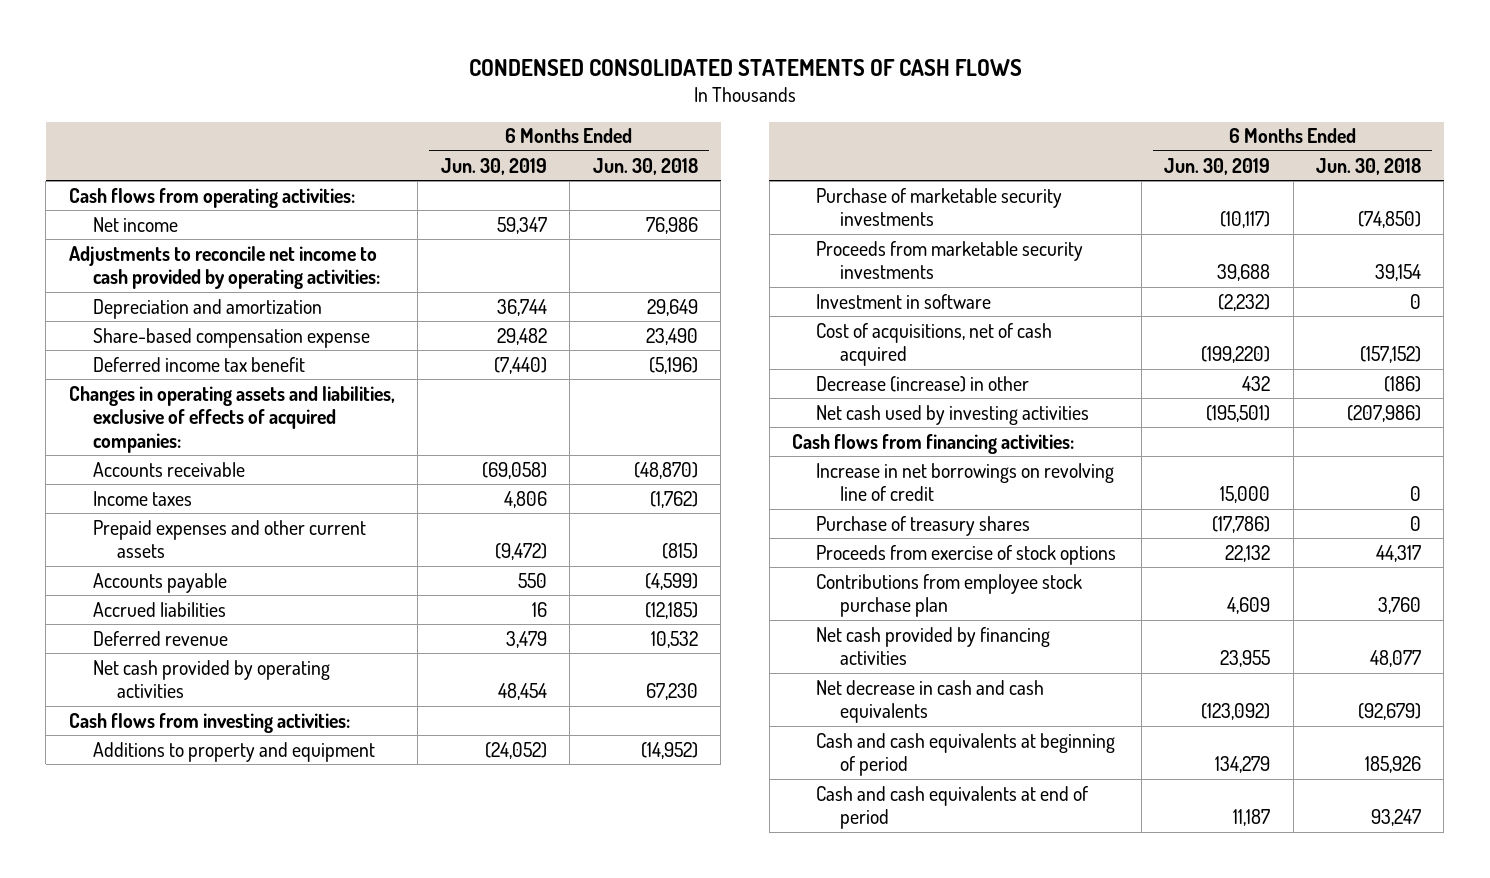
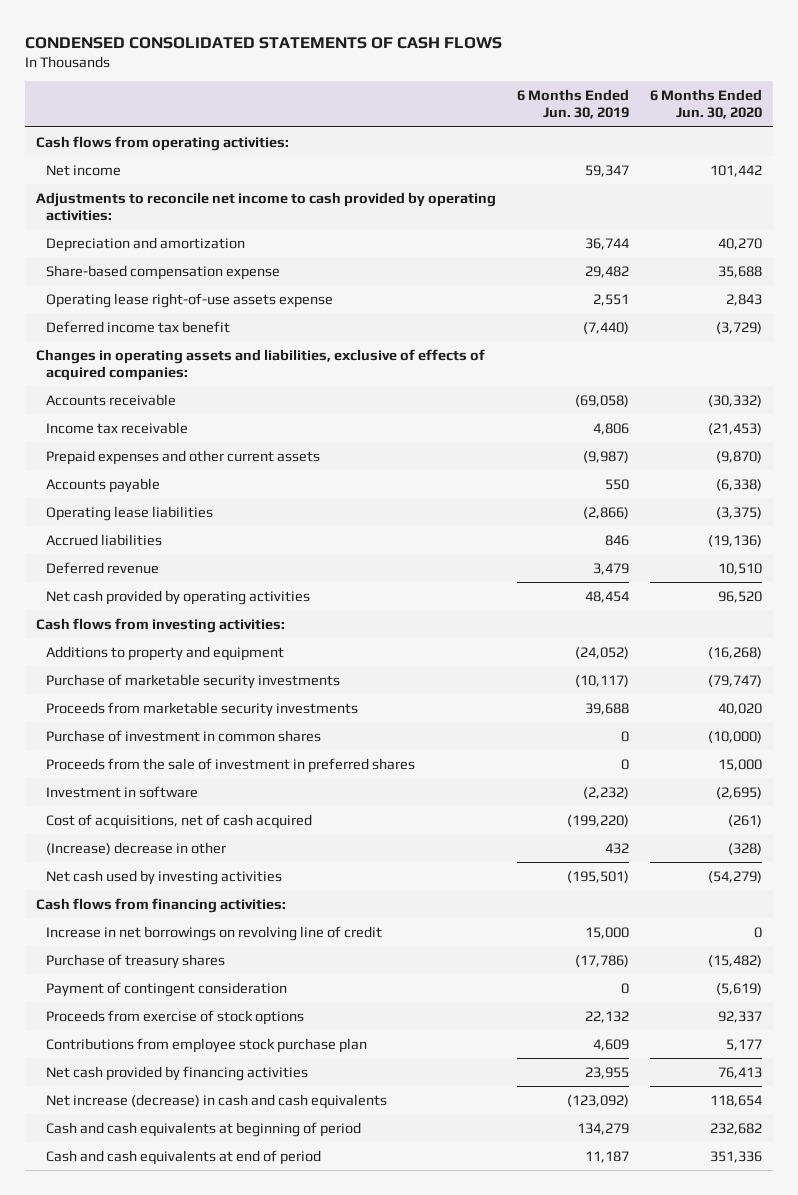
- | 6 Months Ended Jun. 30, 2019 | 6 Months Ended Jun. 30, 2018
+ | 6 Months Ended Jun. 30, 2019 | 6 Months Ended Jun. 30, 2020
+ Operating lease right-of-use assets expense | 2,551 | 2,843
- Income taxes | 4,806 | (1,762)
- Prepaid expenses and other current assets | (9,472) | (815)
+ Income tax receivable | 4,806 | (21,453)
+ Prepaid expenses and other current assets | (9,987) | (9,870)
- Accrued liabilities | 16 | (12,185)
+ Operating lease liabilities | (2,866) | (3,375)
+ Accrued liabilities | 846 | (19,136)
+ Purchase of investment in common shares | 0 | (10,000)
+ Proceeds from the sale of investment in preferred shares | 0 | 15,000
- Decrease (increase) in other | 432 | (186)
+ (Increase) decrease in other | 432 | (328)
+ Payment of contingent consideration | 0 | (5,619)
- Net decrease in cash and cash equivalents | (123,092) | (92,679)
+ Net increase (decrease) in cash and cash equivalents | (123,092) | 118,654

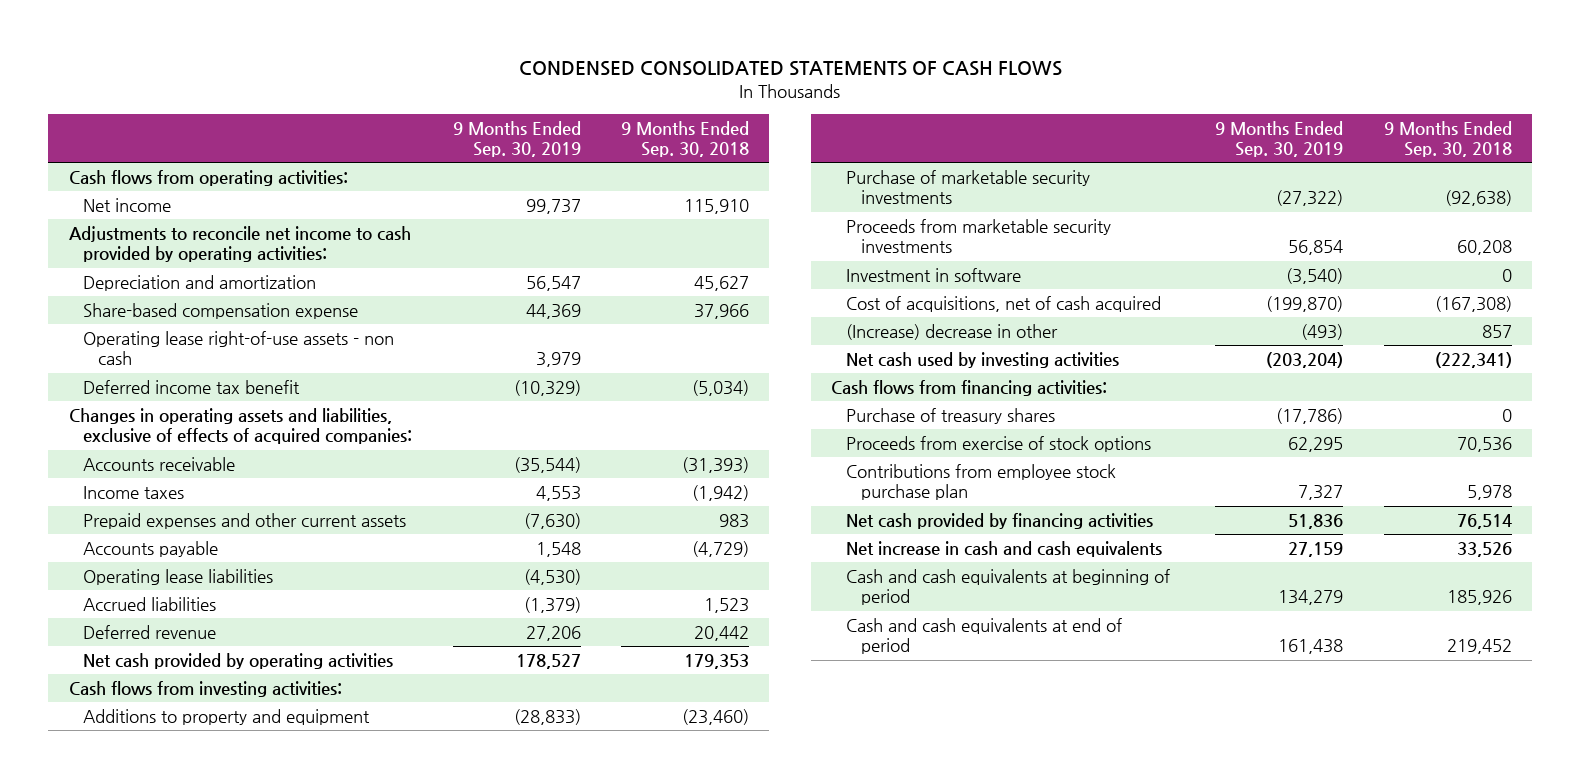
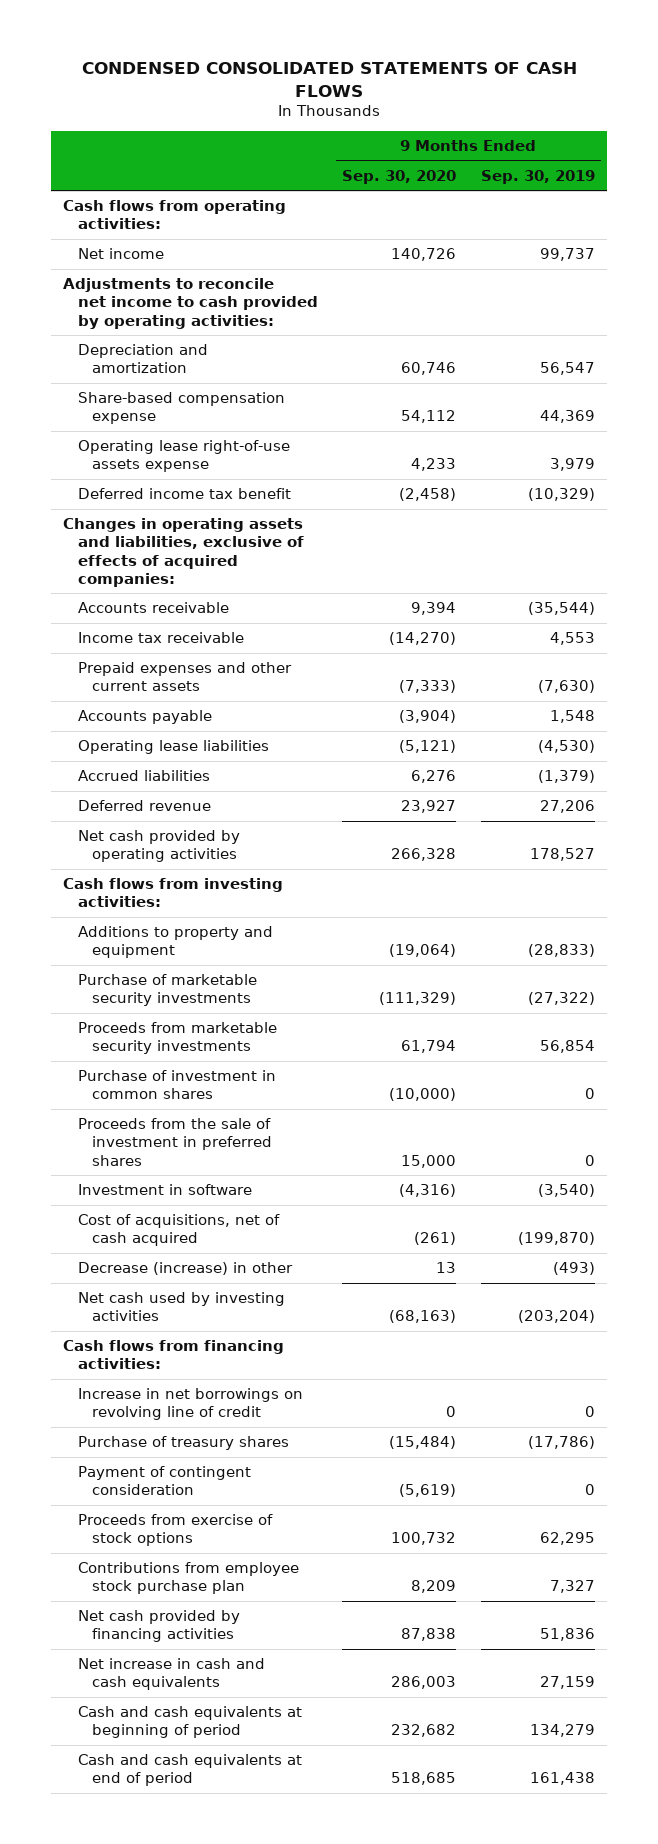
- | 9 Months Ended Sep. 30, 2019 | 9 Months Ended Sep. 30, 2018
+ | 9 Months Ended Sep. 30, 2020 | 9 Months Ended Sep. 30, 2019
- Operating lease right-of-use assets - non cash | 3,979 |
+ Operating lease right-of-use assets expense | 4,233 | 3,979
- Income taxes | 4,553 | (1,942)
+ Income tax receivable | (14,270) | 4,553
+ Purchase of investment in common shares | (10,000) | 0
+ Proceeds from the sale of investment in preferred shares | 15,000 | 0
- (Increase) decrease in other | (493) | 857
+ Decrease (increase) in other | 13 | (493)
+ Increase in net borrowings on revolving line of credit | 0 | 0
+ Payment of contingent consideration | (5,619) | 0

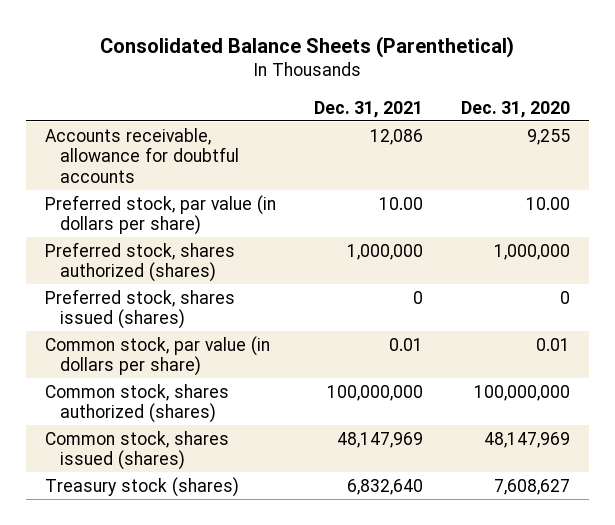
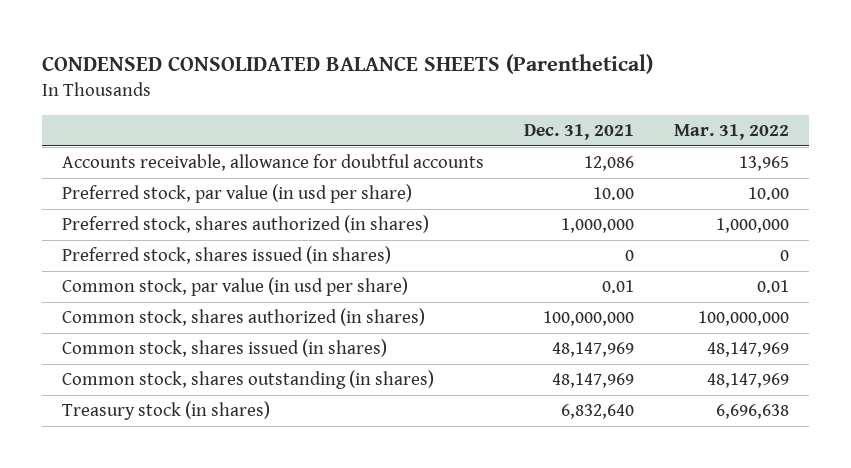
- Consolidated Balance Sheets (Parenthetical)
+ CONDENSED CONSOLIDATED BALANCE SHEETS (Parenthetical)
- | Dec. 31, 2021 | Dec. 31, 2020
+ | Dec. 31, 2021 | Mar. 31, 2022
- Preferred stock, par value (in dollars per share) | 10.00 | 10.00
- Preferred stock, shares authorized (shares) | 1,000,000 | 1,000,000
- Preferred stock, shares issued (shares) | 0 | 0
- Common stock, par value (in dollars per share) | 0.01 | 0.01
- Common stock, shares authorized (shares) | 100,000,000 | 100,000,000
- Common stock, shares issued (shares) | 48,147,969 | 48,147,969
- Treasury stock (shares) | 6,832,640 | 7,608,627
+ Preferred stock, par value (in usd per share) | 10.00 | 10.00
+ Preferred stock, shares authorized (in shares) | 1,000,000 | 1,000,000
+ Preferred stock, shares issued (in shares) | 0 | 0
+ Common stock, par value (in usd per share) | 0.01 | 0.01
+ Common stock, shares authorized (in shares) | 100,000,000 | 100,000,000
+ Common stock, shares issued (in shares) | 48,147,969 | 48,147,969
+ Common stock, shares outstanding (in shares) | 48,147,969 | 48,147,969
+ Treasury stock (in shares) | 6,832,640 | 6,696,638

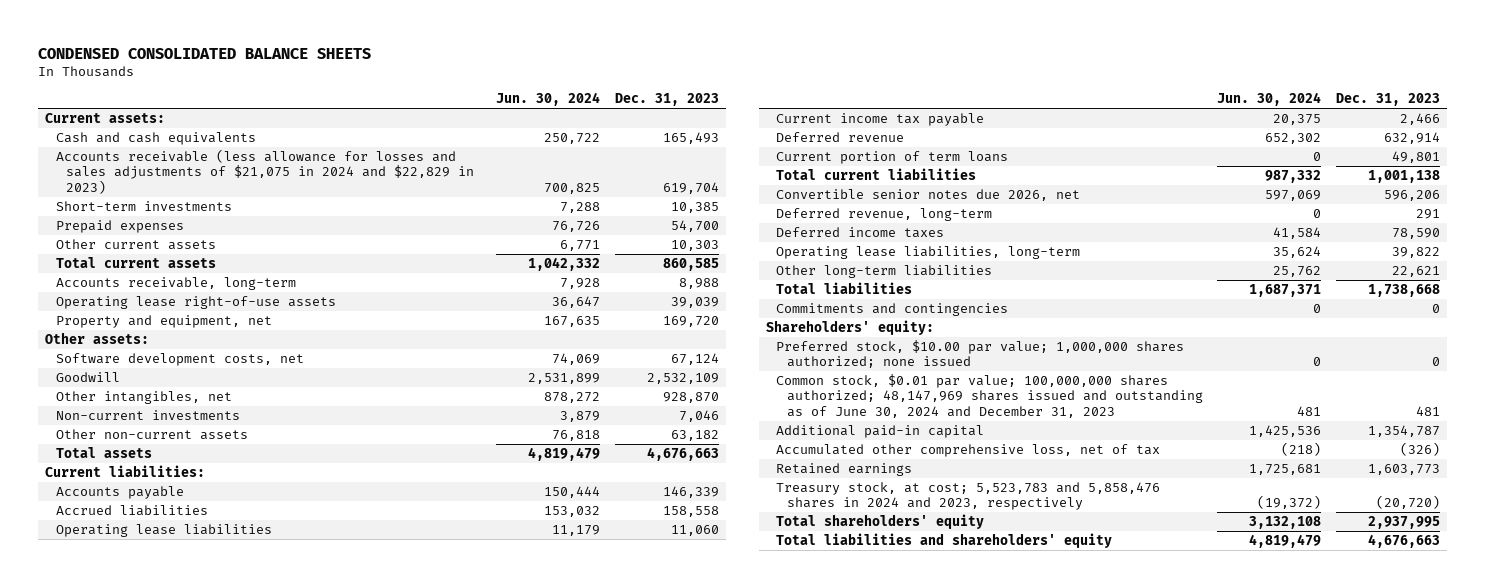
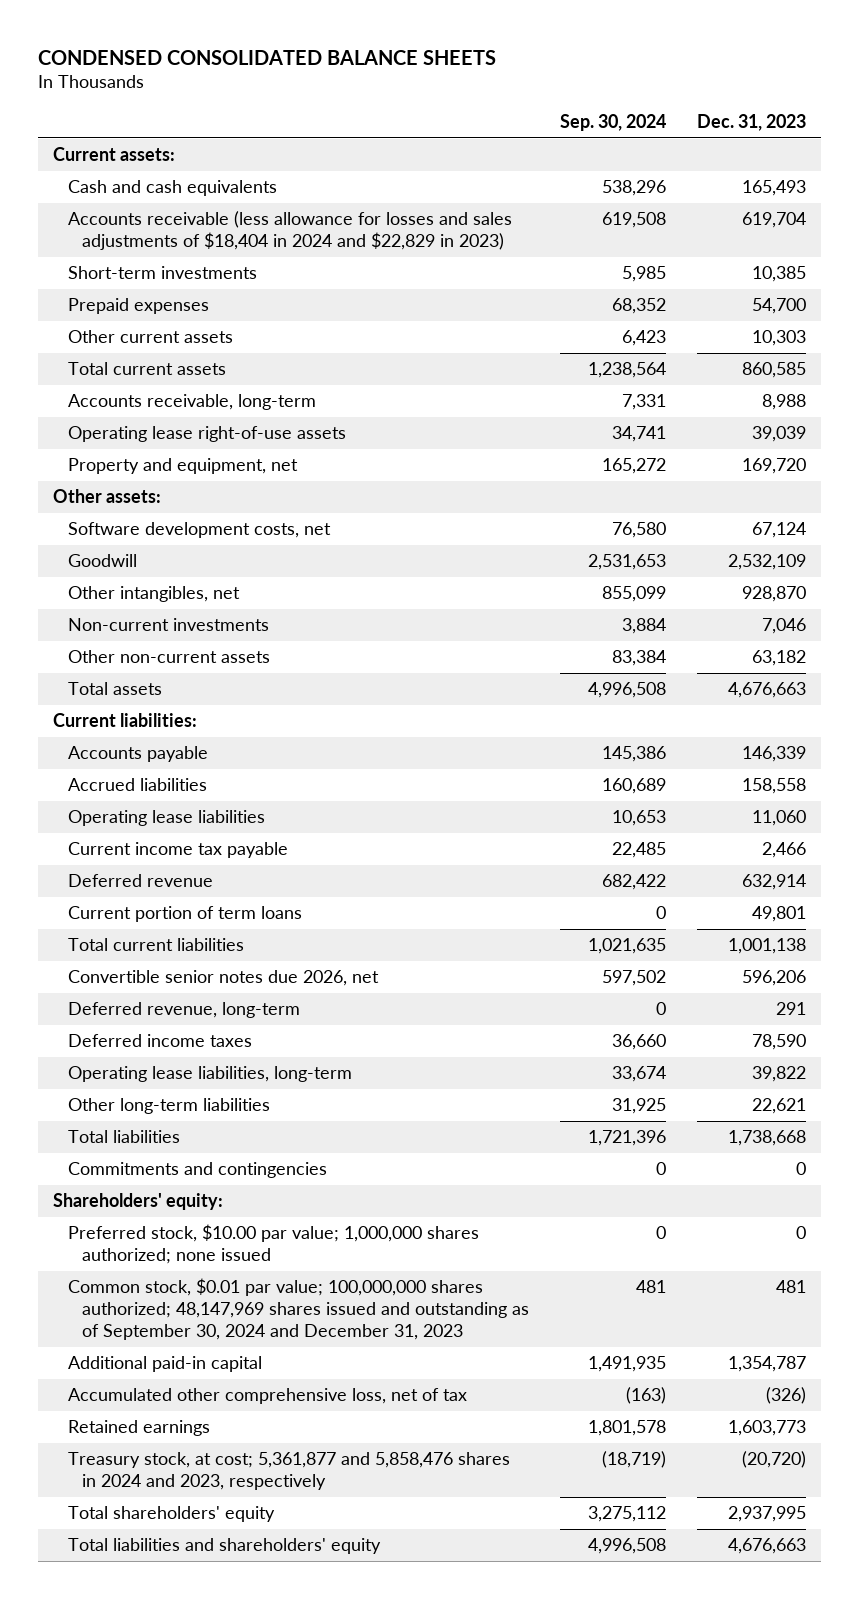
- | Jun. 30, 2024 | Dec. 31, 2023
+ | Sep. 30, 2024 | Dec. 31, 2023
- Accounts receivable (less allowance for losses and sales adjustments of $21,075 in 2024 and $22,829 in 2023) | 700,825 | 619,704
+ Accounts receivable (less allowance for losses and sales adjustments of $18,404 in 2024 and $22,829 in 2023) | 619,508 | 619,704
- Common stock, $0.01 par value; 100,000,000 shares authorized; 48,147,969 shares issued and outstanding as of June 30, 2024 and December 31, 2023 | 481 | 481
+ Common stock, $0.01 par value; 100,000,000 shares authorized; 48,147,969 shares issued and outstanding as of September 30, 2024 and December 31, 2023 | 481 | 481
- Treasury stock, at cost; 5,523,783 and 5,858,476 shares in 2024 and 2023, respectively | (19,372) | (20,720)
+ Treasury stock, at cost; 5,361,877 and 5,858,476 shares in 2024 and 2023, respectively | (18,719) | (20,720)

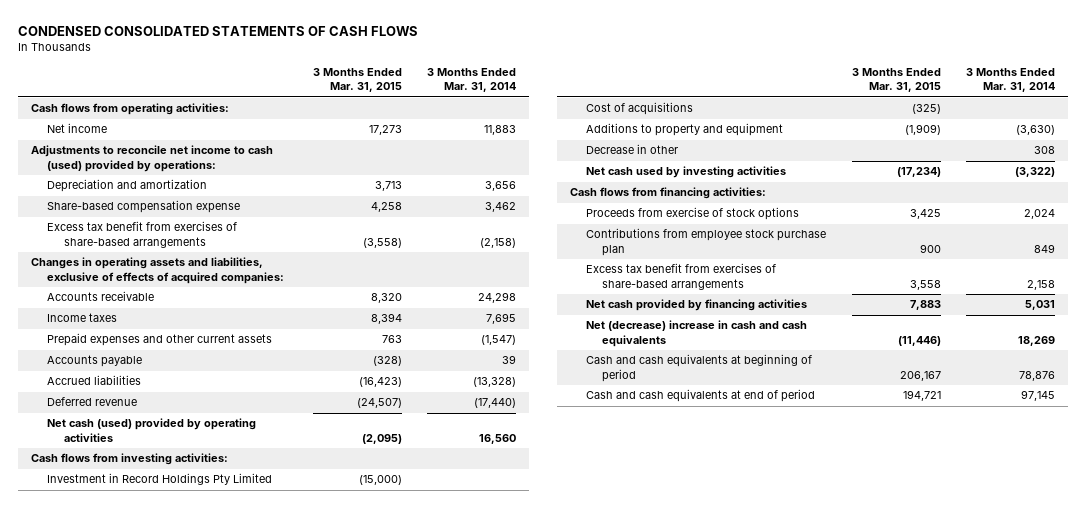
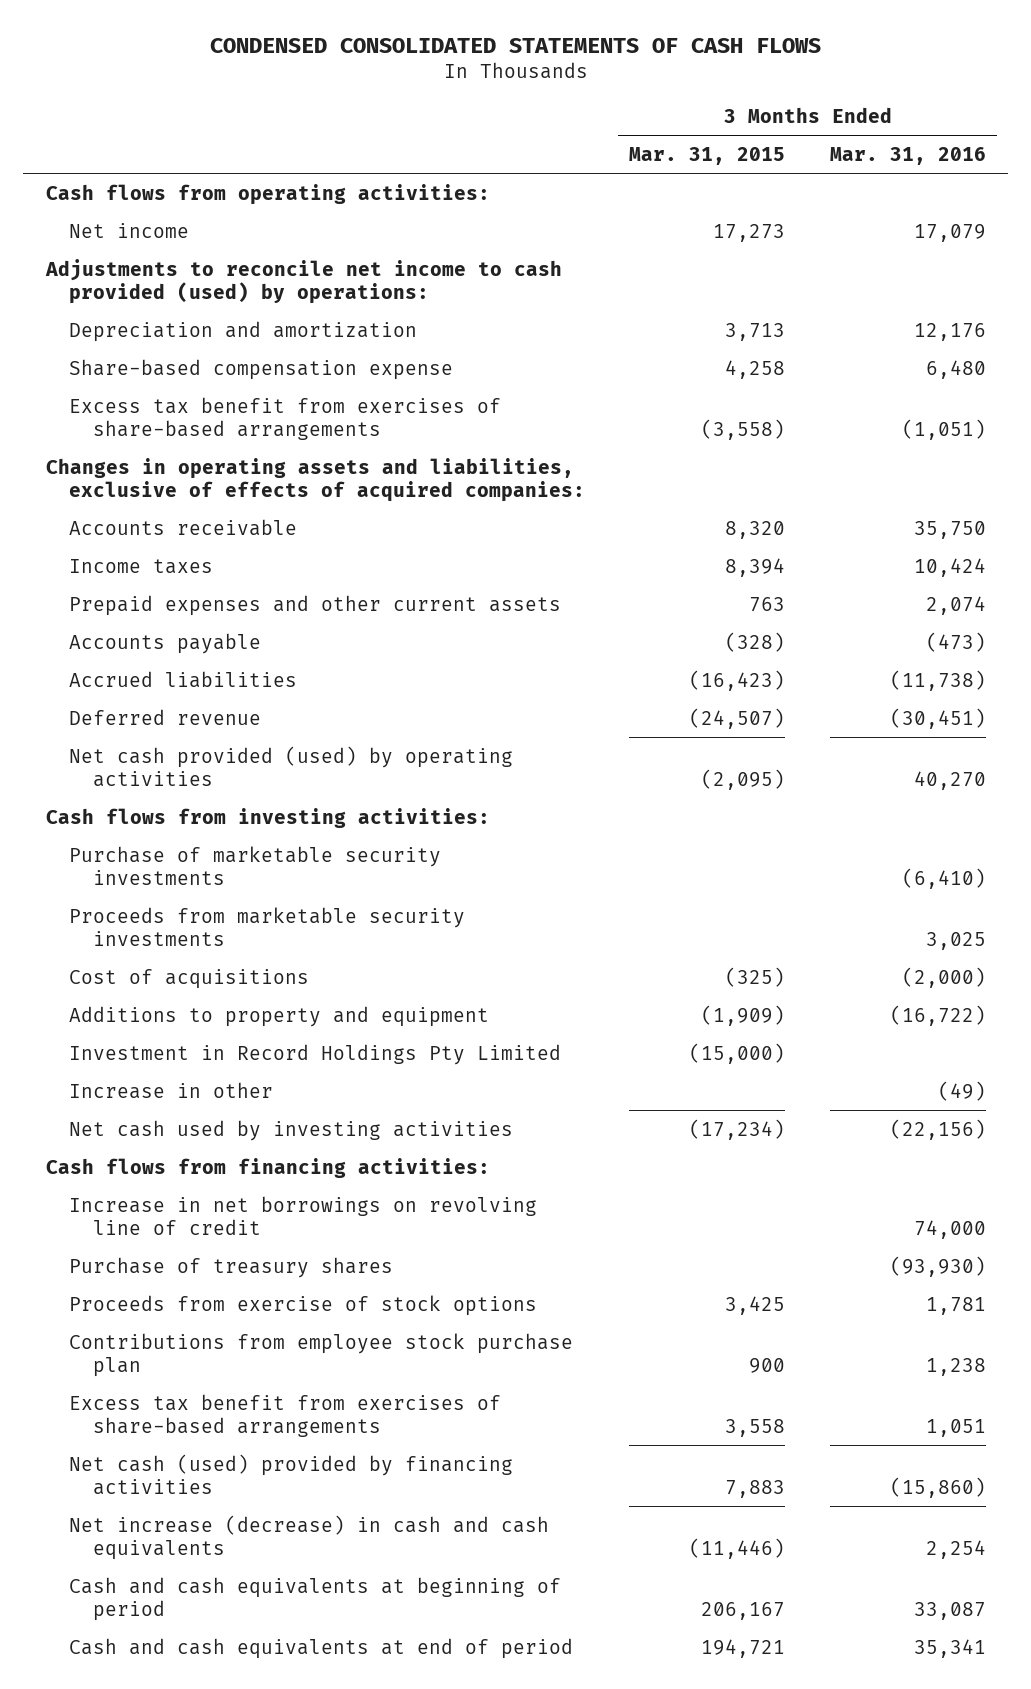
- | 3 Months Ended Mar. 31, 2015 | 3 Months Ended Mar. 31, 2014
+ | 3 Months Ended Mar. 31, 2015 | 3 Months Ended Mar. 31, 2016
- Adjustments to reconcile net income to cash (used) provided by operations:
+ Adjustments to reconcile net income to cash provided (used) by operations:
- Net cash (used) provided by operating activities | (2,095) | 16,560
+ Net cash provided (used) by operating activities | (2,095) | 40,270
+ Purchase of marketable security investments | | (6,410)
+ Proceeds from marketable security investments | | 3,025
- Decrease in other | | 308
moved down: Investment in Record Holdings Pty Limited | (15,000) |
+ Increase in other | | (49)
+ Increase in net borrowings on revolving line of credit | | 74,000
+ Purchase of treasury shares | | (93,930)
- Net cash provided by financing activities | 7,883 | 5,031
- Net (decrease) increase in cash and cash equivalents | (11,446) | 18,269
+ Net cash (used) provided by financing activities | 7,883 | (15,860)
+ Net increase (decrease) in cash and cash equivalents | (11,446) | 2,254

